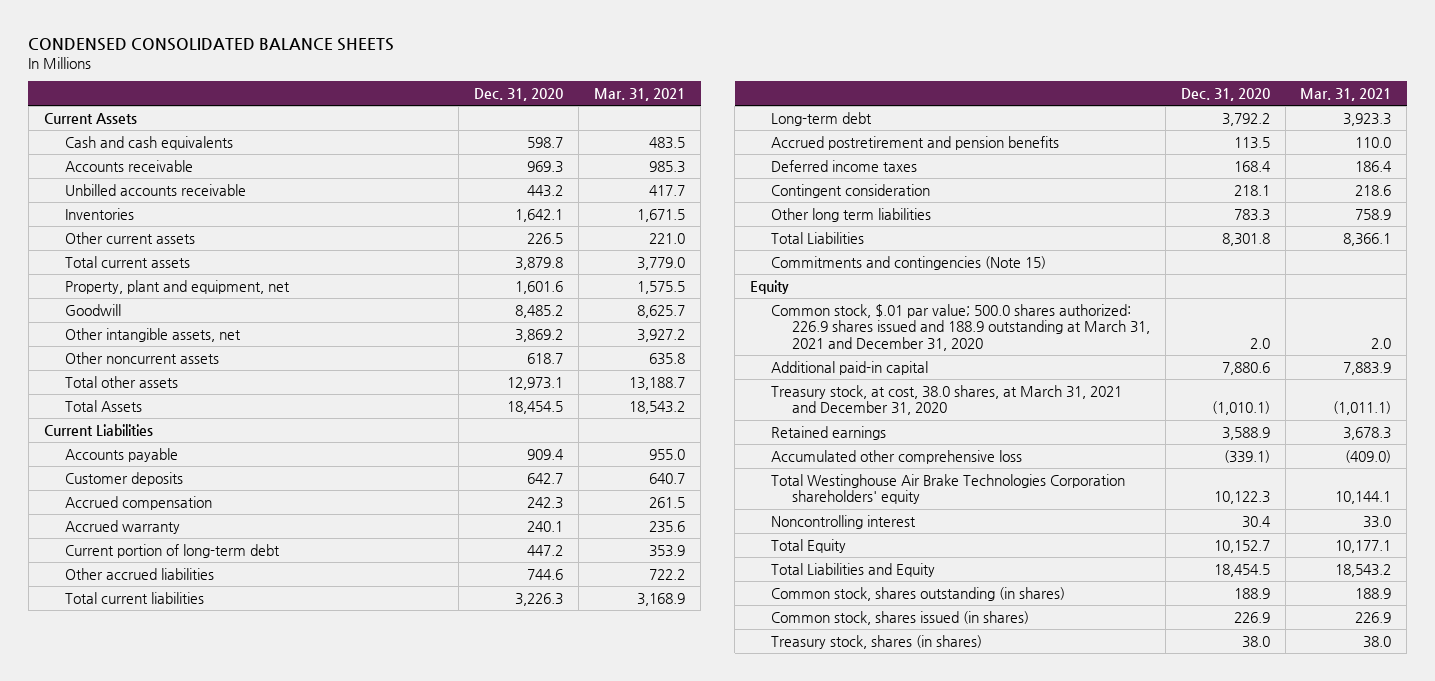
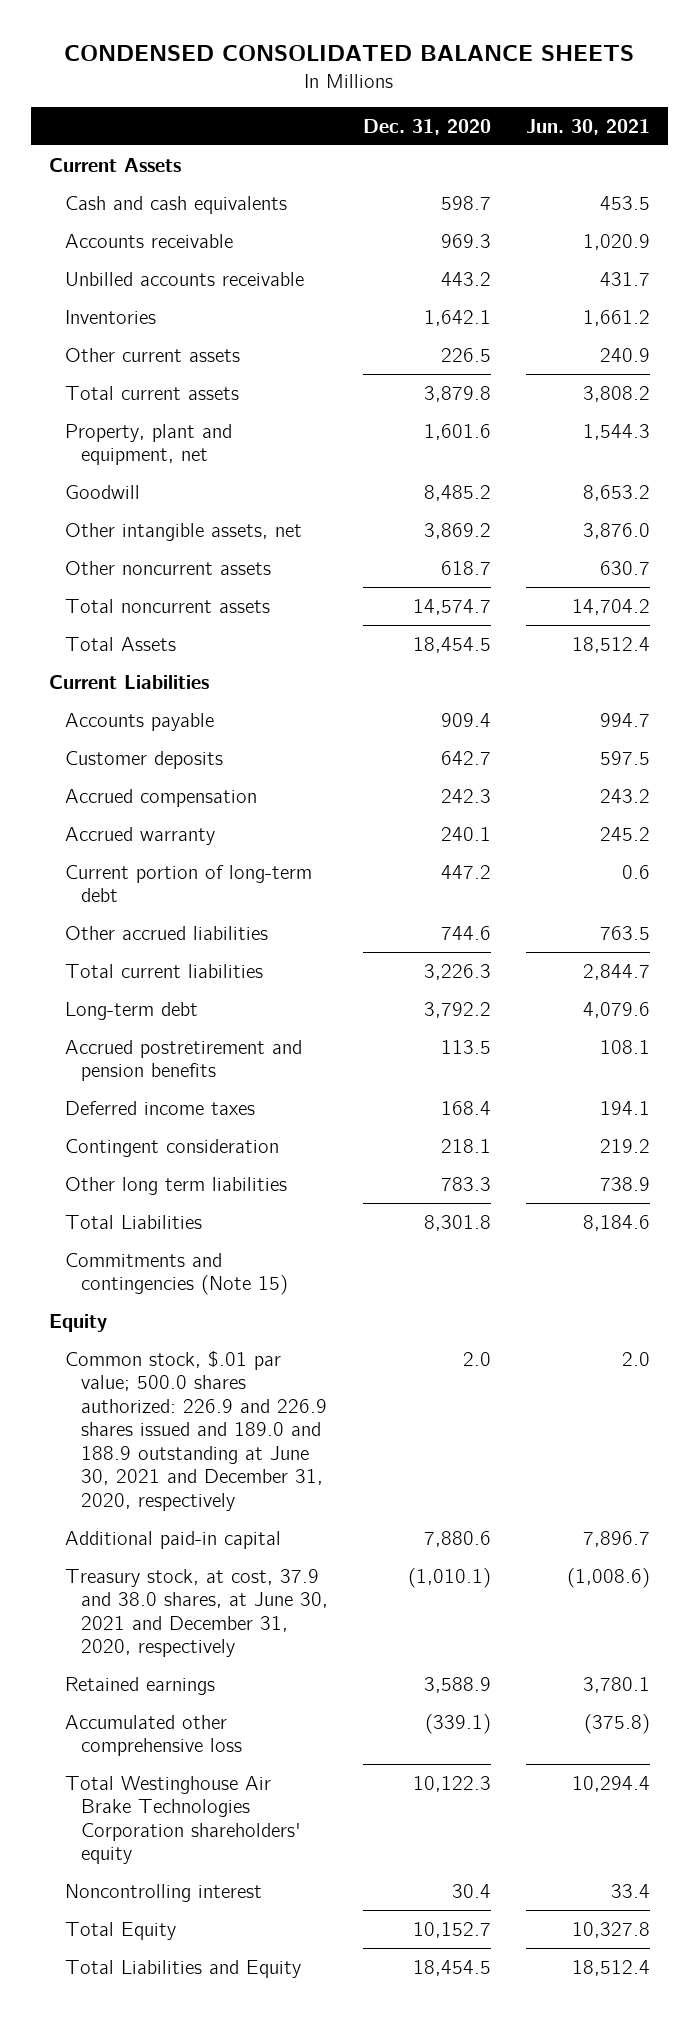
- | Dec. 31, 2020 | Mar. 31, 2021
+ | Dec. 31, 2020 | Jun. 30, 2021
- Total other assets | 12,973.1 | 13,188.7
+ Total noncurrent assets | 14,574.7 | 14,704.2
- Common stock, $.01 par value; 500.0 shares authorized: 226.9 shares issued and 188.9 outstanding at March 31, 2021 and December 31, 2020 | 2.0 | 2.0
+ Common stock, $.01 par value; 500.0 shares authorized: 226.9 and 226.9 shares issued and 189.0 and 188.9 outstanding at June 30, 2021 and December 31, 2020, respectively | 2.0 | 2.0
- Treasury stock, at cost, 38.0 shares, at March 31, 2021 and December 31, 2020 | (1,010.1) | (1,011.1)
+ Treasury stock, at cost, 37.9 and 38.0 shares, at June 30, 2021 and December 31, 2020, respectively | (1,010.1) | (1,008.6)
- Common stock, shares outstanding (in shares) | 188.9 | 188.9
- Common stock, shares issued (in shares) | 226.9 | 226.9
- Treasury stock, shares (in shares) | 38.0 | 38.0

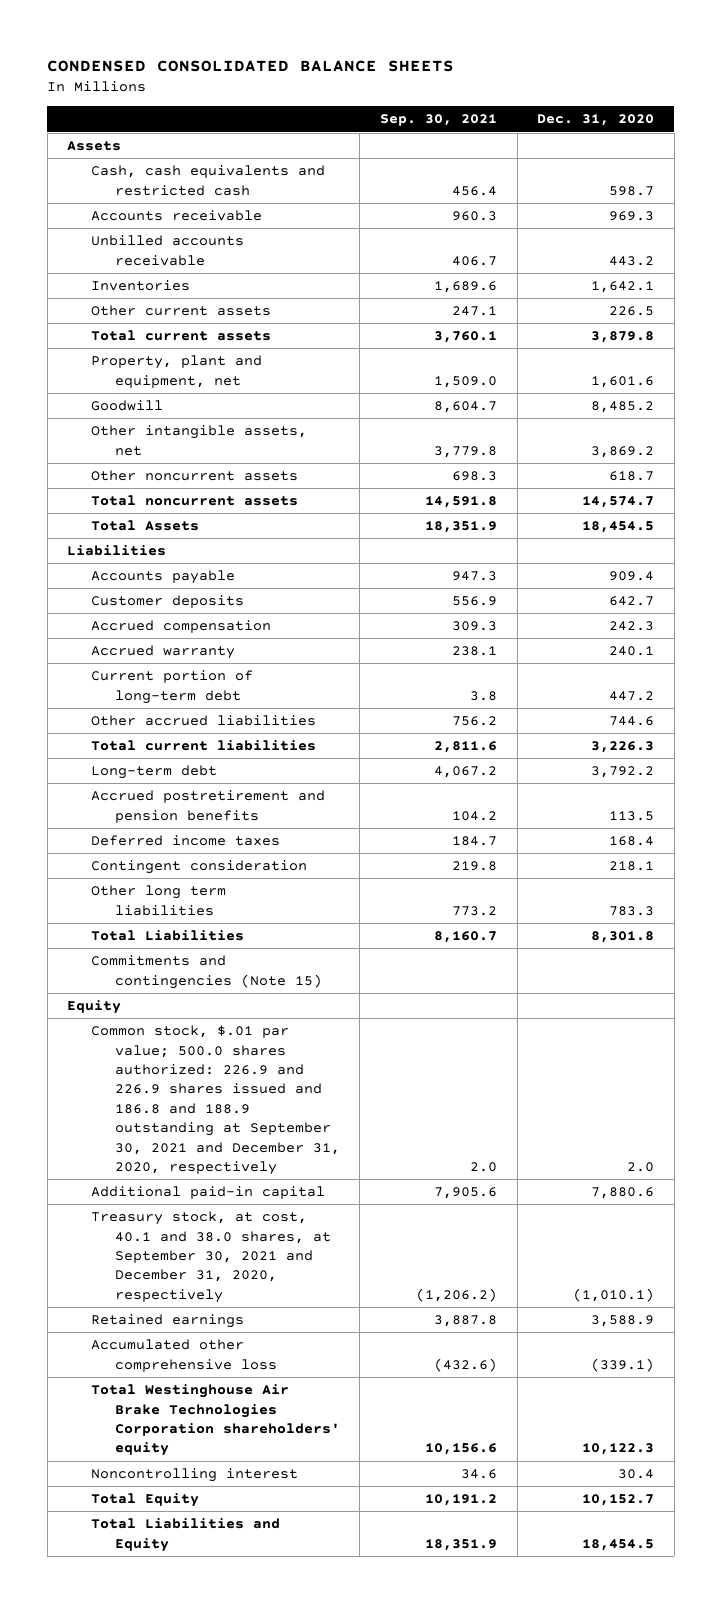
- | Dec. 31, 2020 | Jun. 30, 2021
+ | Sep. 30, 2021 | Dec. 31, 2020
- Current Assets
- Cash and cash equivalents | 598.7 | 453.5
+ Assets
+ Cash, cash equivalents and restricted cash | 456.4 | 598.7
- Current Liabilities
+ Liabilities
- Common stock, $.01 par value; 500.0 shares authorized: 226.9 and 226.9 shares issued and 189.0 and 188.9 outstanding at June 30, 2021 and December 31, 2020, respectively | 2.0 | 2.0
+ Common stock, $.01 par value; 500.0 shares authorized: 226.9 and 226.9 shares issued and 186.8 and 188.9 outstanding at September 30, 2021 and December 31, 2020, respectively | 2.0 | 2.0
- Treasury stock, at cost, 37.9 and 38.0 shares, at June 30, 2021 and December 31, 2020, respectively | (1,010.1) | (1,008.6)
+ Treasury stock, at cost, 40.1 and 38.0 shares, at September 30, 2021 and December 31, 2020, respectively | (1,206.2) | (1,010.1)

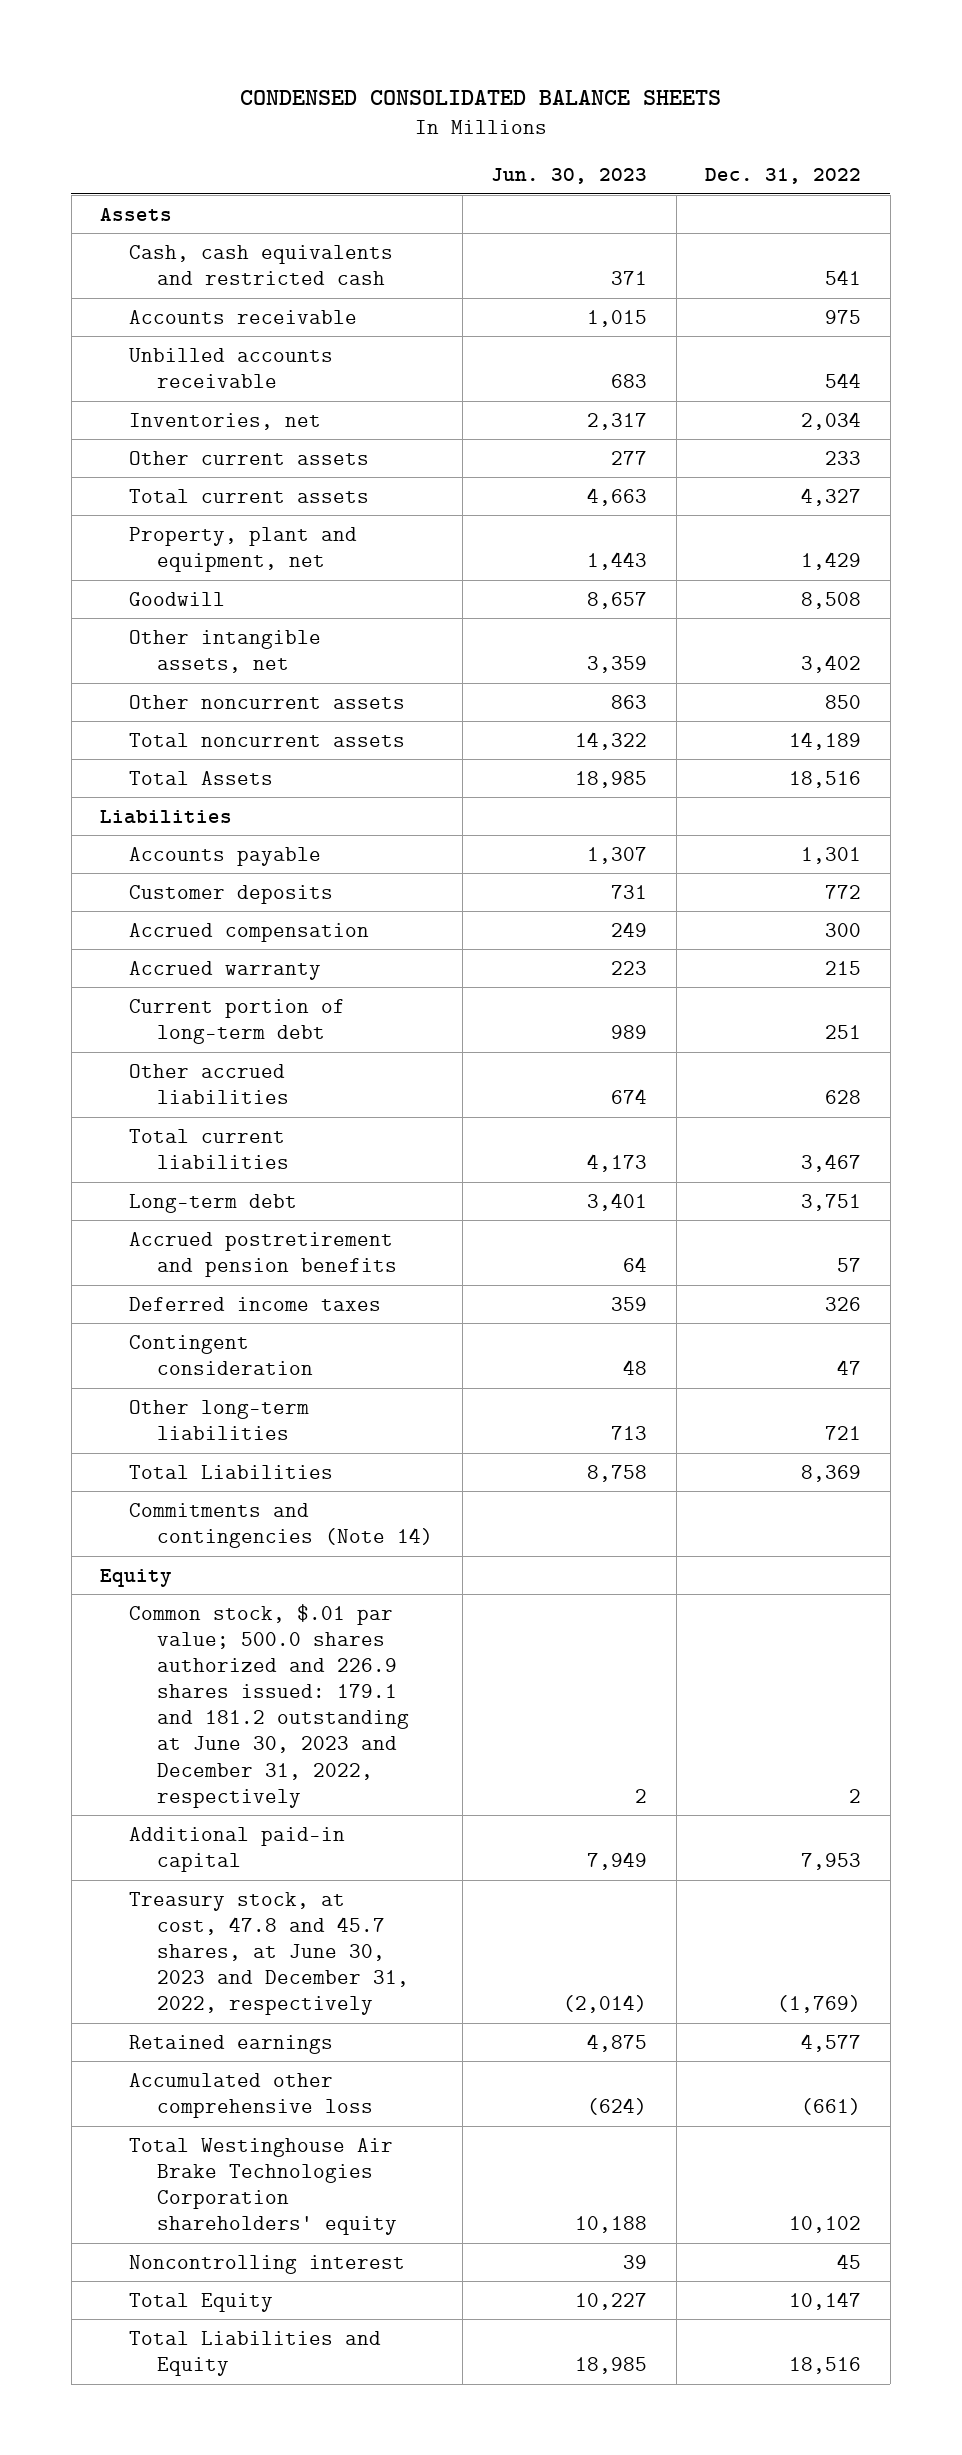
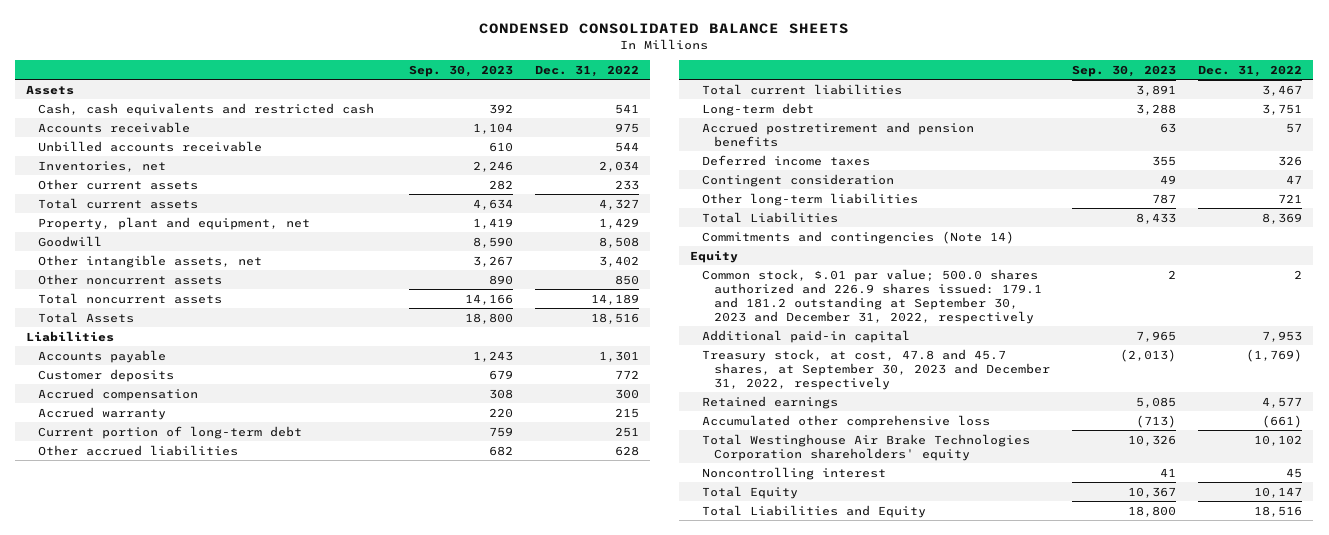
- | Jun. 30, 2023 | Dec. 31, 2022
+ | Sep. 30, 2023 | Dec. 31, 2022
- Common stock, $.01 par value; 500.0 shares authorized and 226.9 shares issued: 179.1 and 181.2 outstanding at June 30, 2023 and December 31, 2022, respectively | 2 | 2
+ Common stock, $.01 par value; 500.0 shares authorized and 226.9 shares issued: 179.1 and 181.2 outstanding at September 30, 2023 and December 31, 2022, respectively | 2 | 2
- Treasury stock, at cost, 47.8 and 45.7 shares, at June 30, 2023 and December 31, 2022, respectively | (2,014) | (1,769)
+ Treasury stock, at cost, 47.8 and 45.7 shares, at September 30, 2023 and December 31, 2022, respectively | (2,013) | (1,769)

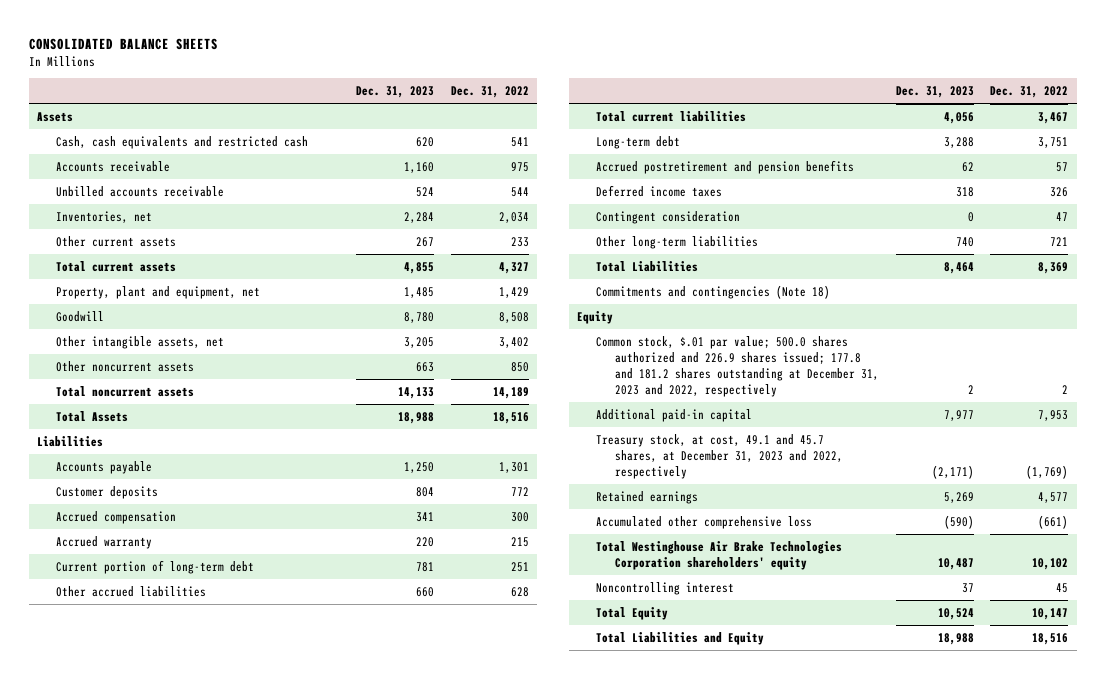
- CONDENSED CONSOLIDATED BALANCE SHEETS
+ CONSOLIDATED BALANCE SHEETS
- | Sep. 30, 2023 | Dec. 31, 2022
+ | Dec. 31, 2023 | Dec. 31, 2022
- Commitments and contingencies (Note 14)
+ Commitments and contingencies (Note 18)
- Common stock, $.01 par value; 500.0 shares authorized and 226.9 shares issued: 179.1 and 181.2 outstanding at September 30, 2023 and December 31, 2022, respectively | 2 | 2
+ Common stock, $.01 par value; 500.0 shares authorized and 226.9 shares issued; 177.8 and 181.2 shares outstanding at December 31, 2023 and 2022, respectively | 2 | 2
- Treasury stock, at cost, 47.8 and 45.7 shares, at September 30, 2023 and December 31, 2022, respectively | (2,013) | (1,769)
+ Treasury stock, at cost, 49.1 and 45.7 shares, at December 31, 2023 and 2022, respectively | (2,171) | (1,769)

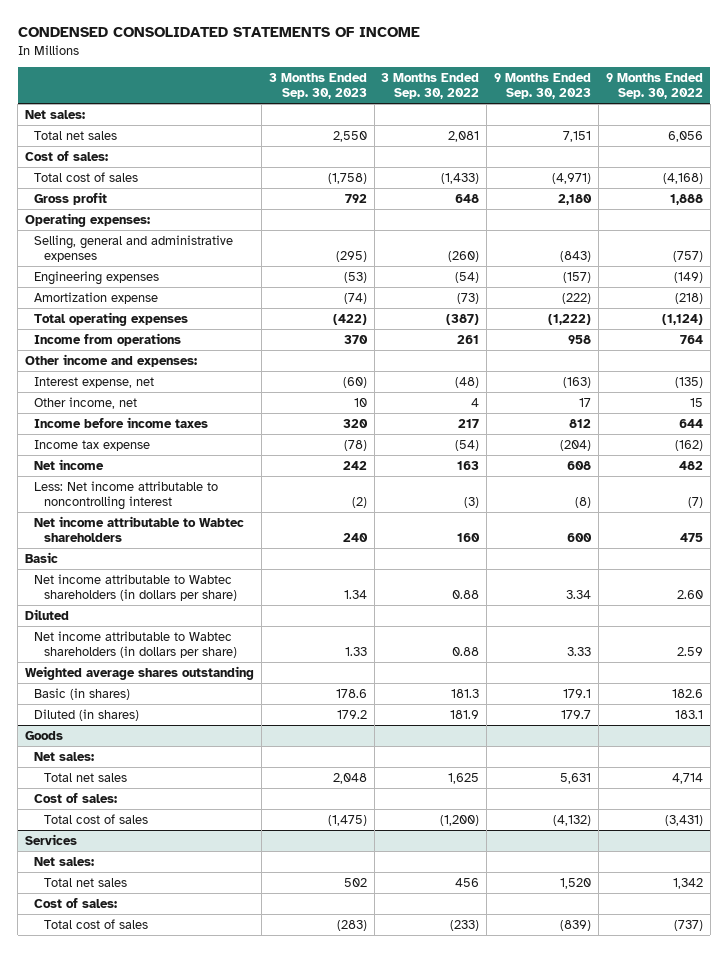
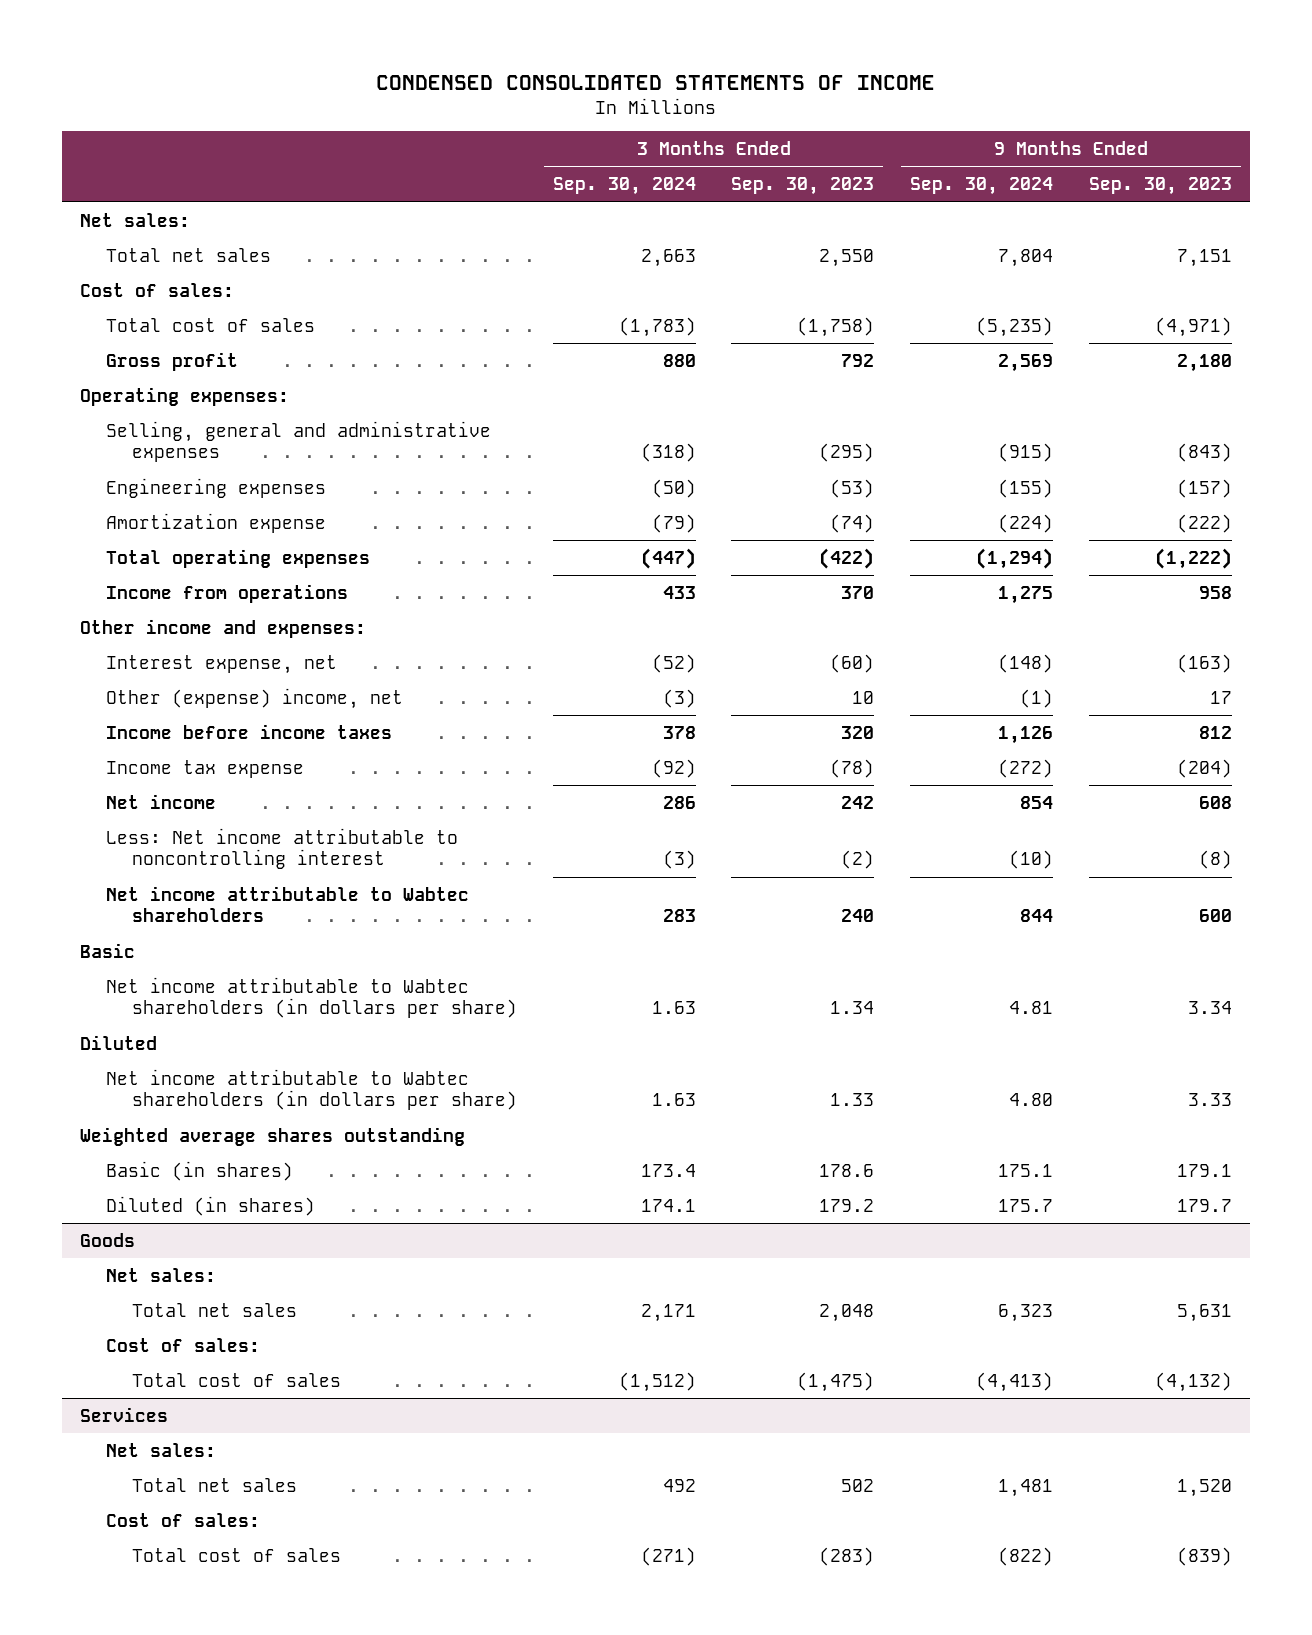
- | 3 Months Ended Sep. 30, 2023 | 3 Months Ended Sep. 30, 2022 | 9 Months Ended Sep. 30, 2023 | 9 Months Ended Sep. 30, 2022
+ | 3 Months Ended Sep. 30, 2024 | 3 Months Ended Sep. 30, 2023 | 9 Months Ended Sep. 30, 2024 | 9 Months Ended Sep. 30, 2023
- Other income, net | 10 | 4 | 17 | 15
+ Other (expense) income, net | (3) | 10 | (1) | 17

